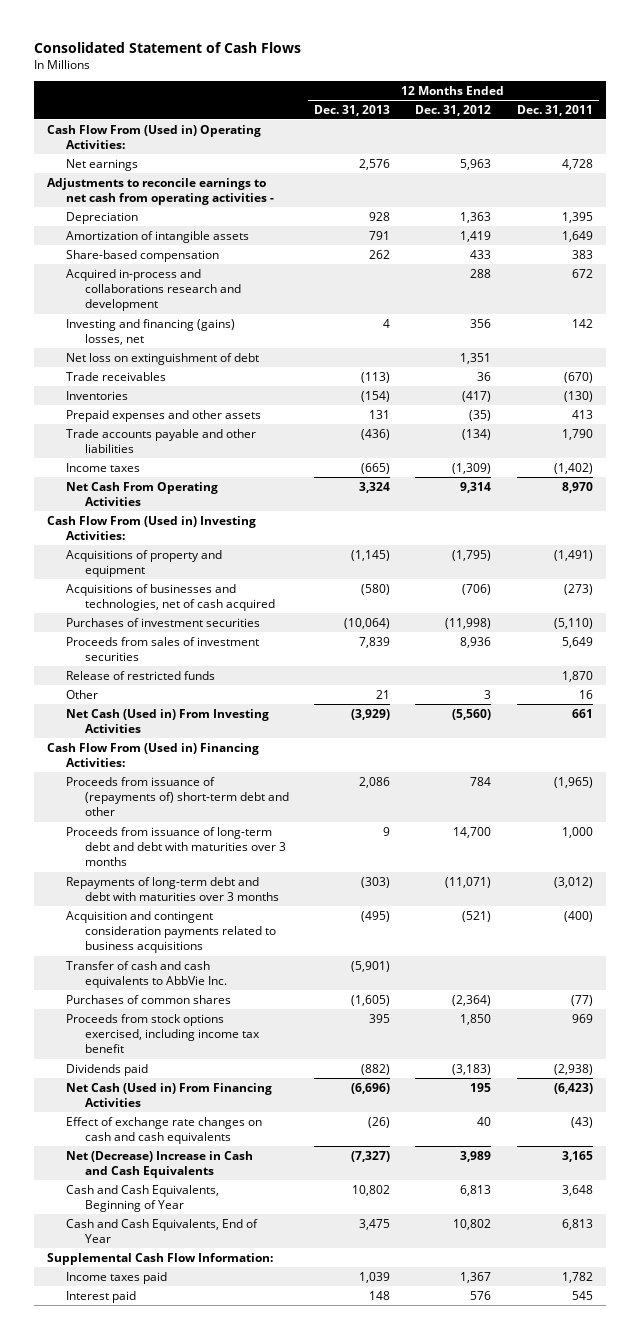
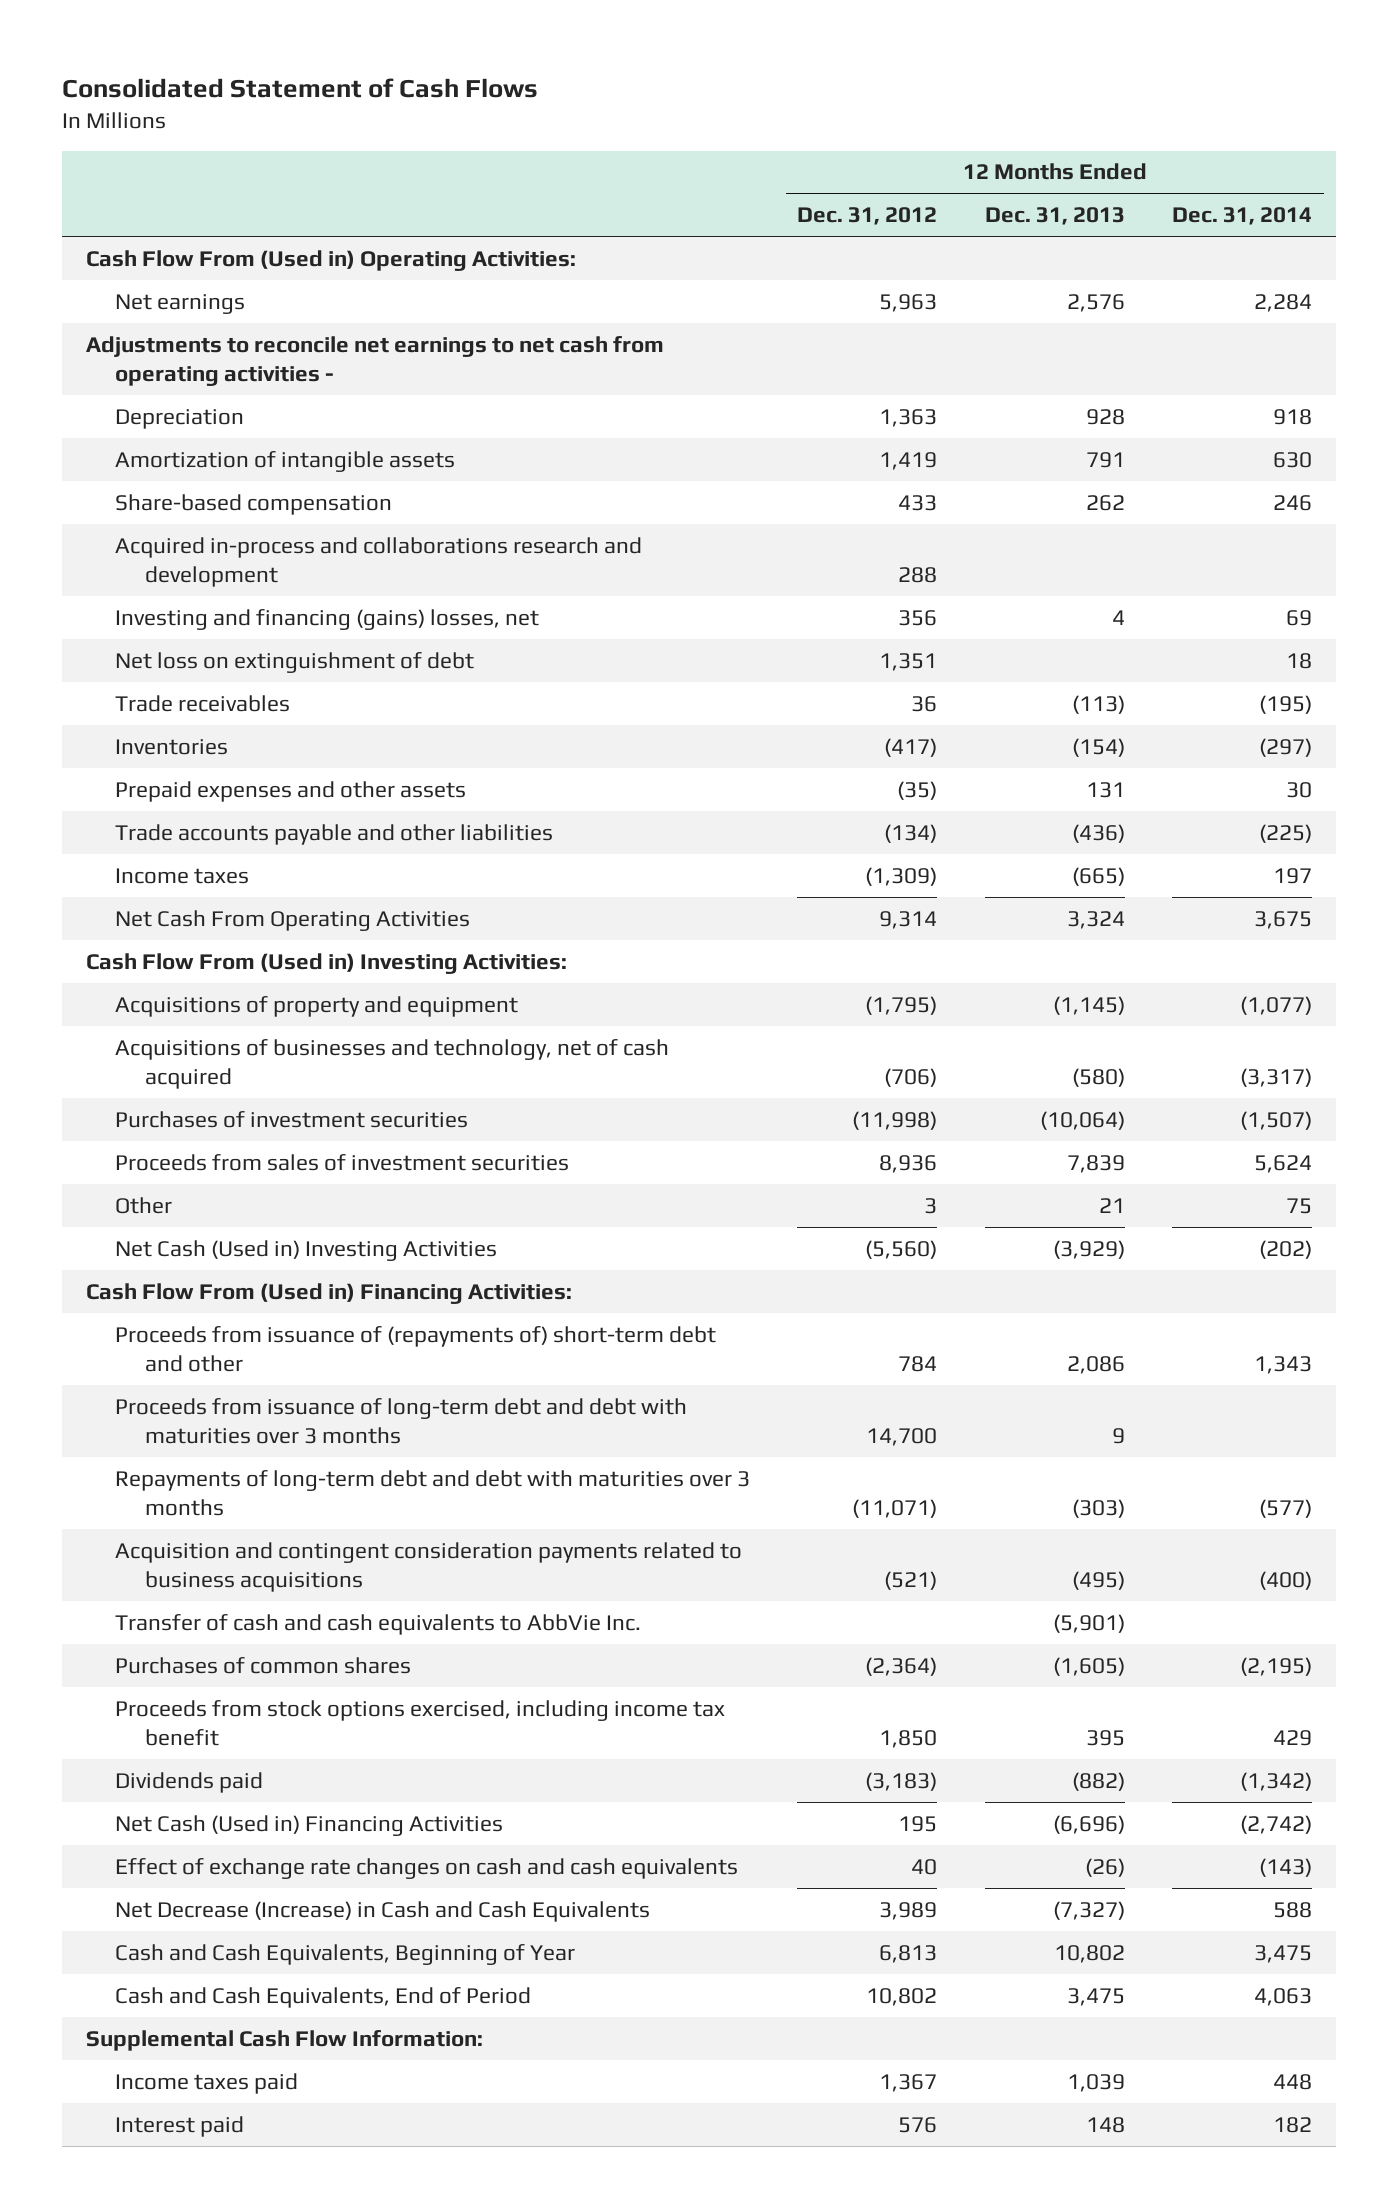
- | 12 Months Ended Dec. 31, 2013 | 12 Months Ended Dec. 31, 2012 | 12 Months Ended Dec. 31, 2011
+ | 12 Months Ended Dec. 31, 2012 | 12 Months Ended Dec. 31, 2013 | 12 Months Ended Dec. 31, 2014
- Adjustments to reconcile earnings to net cash from operating activities -
+ Adjustments to reconcile net earnings to net cash from operating activities -
- Acquisitions of businesses and technologies, net of cash acquired | (580) | (706) | (273)
+ Acquisitions of businesses and technology, net of cash acquired | (706) | (580) | (3,317)
- Release of restricted funds | | | 1,870
- Net Cash (Used in) From Investing Activities | (3,929) | (5,560) | 661
+ Net Cash (Used in) Investing Activities | (5,560) | (3,929) | (202)
- Net Cash (Used in) From Financing Activities | (6,696) | 195 | (6,423)
+ Net Cash (Used in) Financing Activities | 195 | (6,696) | (2,742)
- Net (Decrease) Increase in Cash and Cash Equivalents | (7,327) | 3,989 | 3,165
+ Net Decrease (Increase) in Cash and Cash Equivalents | 3,989 | (7,327) | 588
- Cash and Cash Equivalents, End of Year | 3,475 | 10,802 | 6,813
+ Cash and Cash Equivalents, End of Period | 10,802 | 3,475 | 4,063

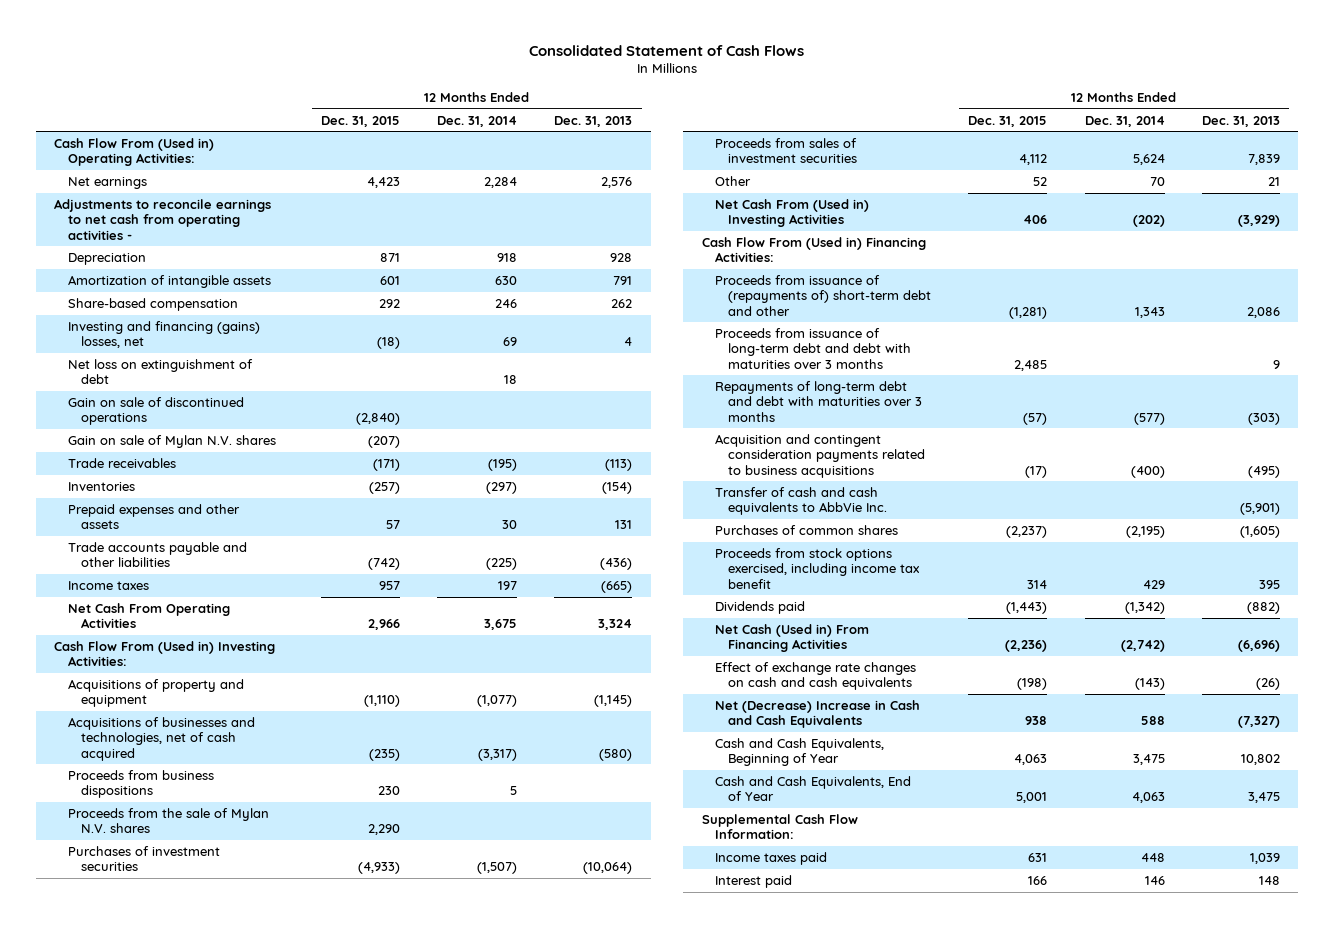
- | 12 Months Ended Dec. 31, 2012 | 12 Months Ended Dec. 31, 2013 | 12 Months Ended Dec. 31, 2014
+ | 12 Months Ended Dec. 31, 2015 | 12 Months Ended Dec. 31, 2014 | 12 Months Ended Dec. 31, 2013
- Adjustments to reconcile net earnings to net cash from operating activities -
+ Adjustments to reconcile earnings to net cash from operating activities -
- Acquired in-process and collaborations research and development | 288 | |
+ Gain on sale of discontinued operations | (2,840) | |
+ Gain on sale of Mylan N.V. shares | (207) | |
- Acquisitions of businesses and technology, net of cash acquired | (706) | (580) | (3,317)
+ Acquisitions of businesses and technologies, net of cash acquired | (235) | (3,317) | (580)
+ Proceeds from business dispositions | 230 | 5 |
+ Proceeds from the sale of Mylan N.V. shares | 2,290 | |
- Other | 3 | 21 | 75
- Net Cash (Used in) Investing Activities | (5,560) | (3,929) | (202)
+ Other | 52 | 70 | 21
+ Net Cash From (Used in) Investing Activities | 406 | (202) | (3,929)
- Net Cash (Used in) Financing Activities | 195 | (6,696) | (2,742)
+ Net Cash (Used in) From Financing Activities | (2,236) | (2,742) | (6,696)
- Net Decrease (Increase) in Cash and Cash Equivalents | 3,989 | (7,327) | 588
+ Net (Decrease) Increase in Cash and Cash Equivalents | 938 | 588 | (7,327)
- Cash and Cash Equivalents, End of Period | 10,802 | 3,475 | 4,063
+ Cash and Cash Equivalents, End of Year | 5,001 | 4,063 | 3,475
- Interest paid | 576 | 148 | 182
+ Interest paid | 166 | 146 | 148

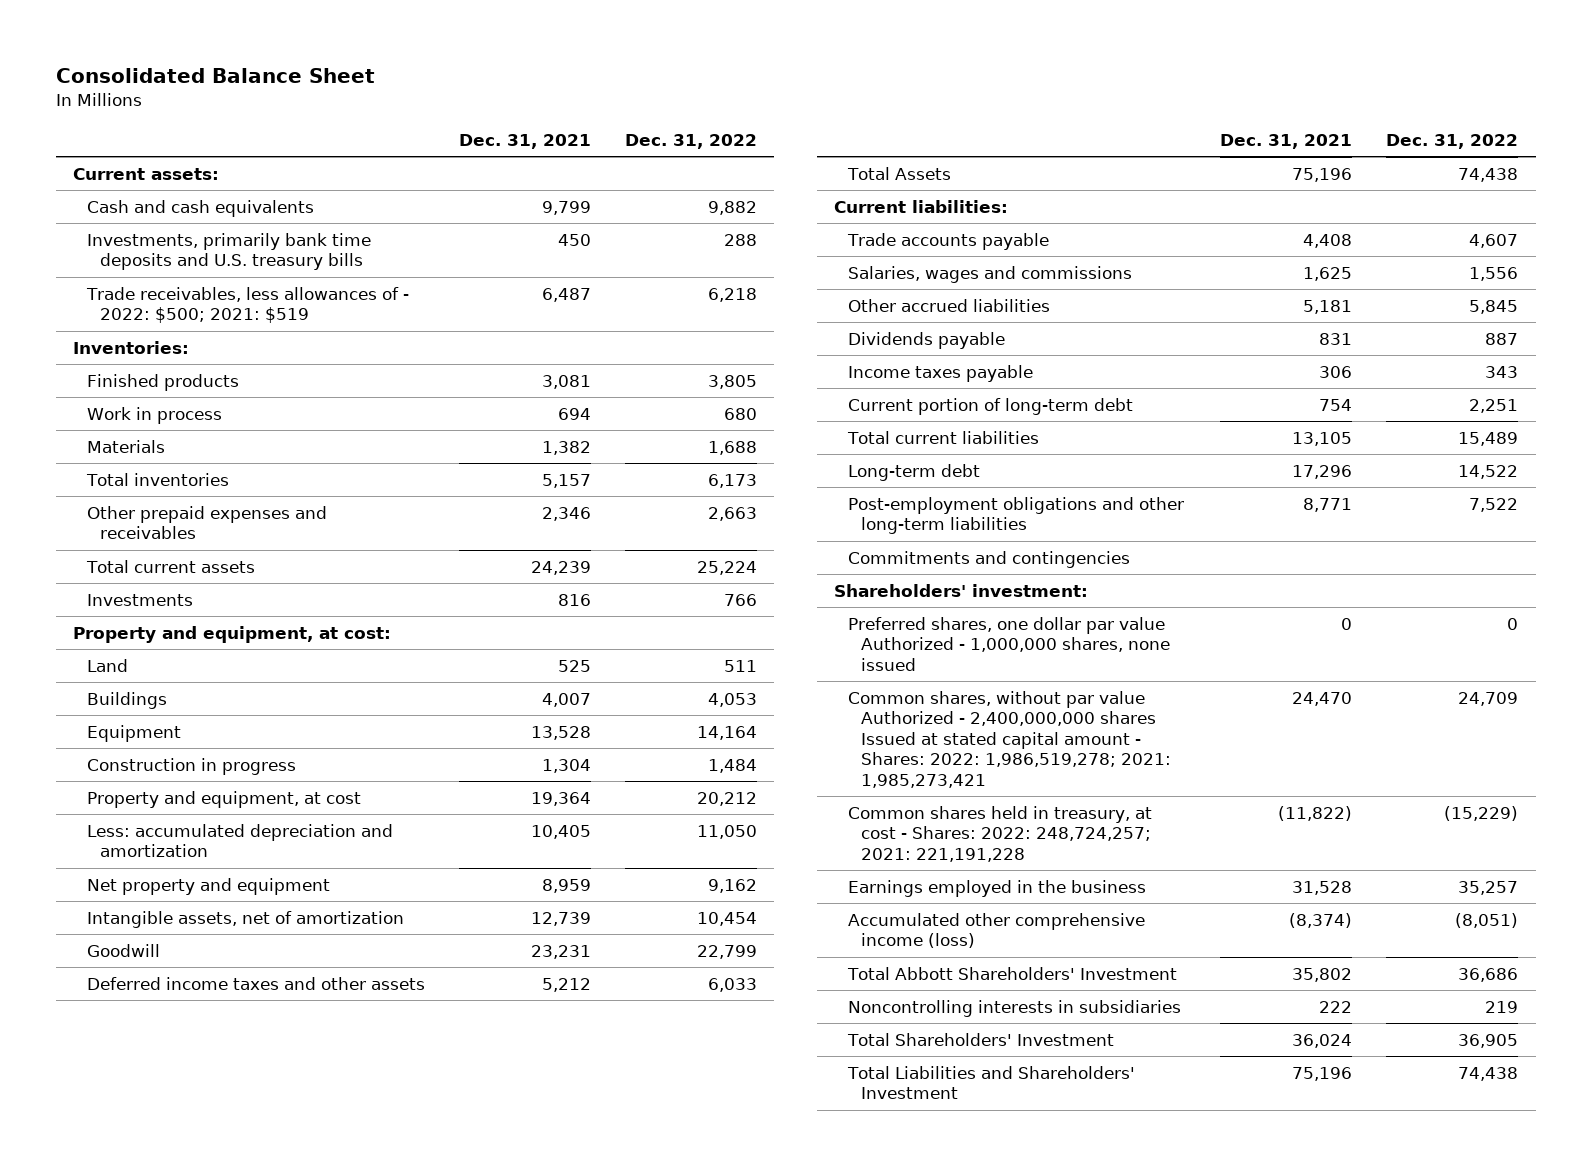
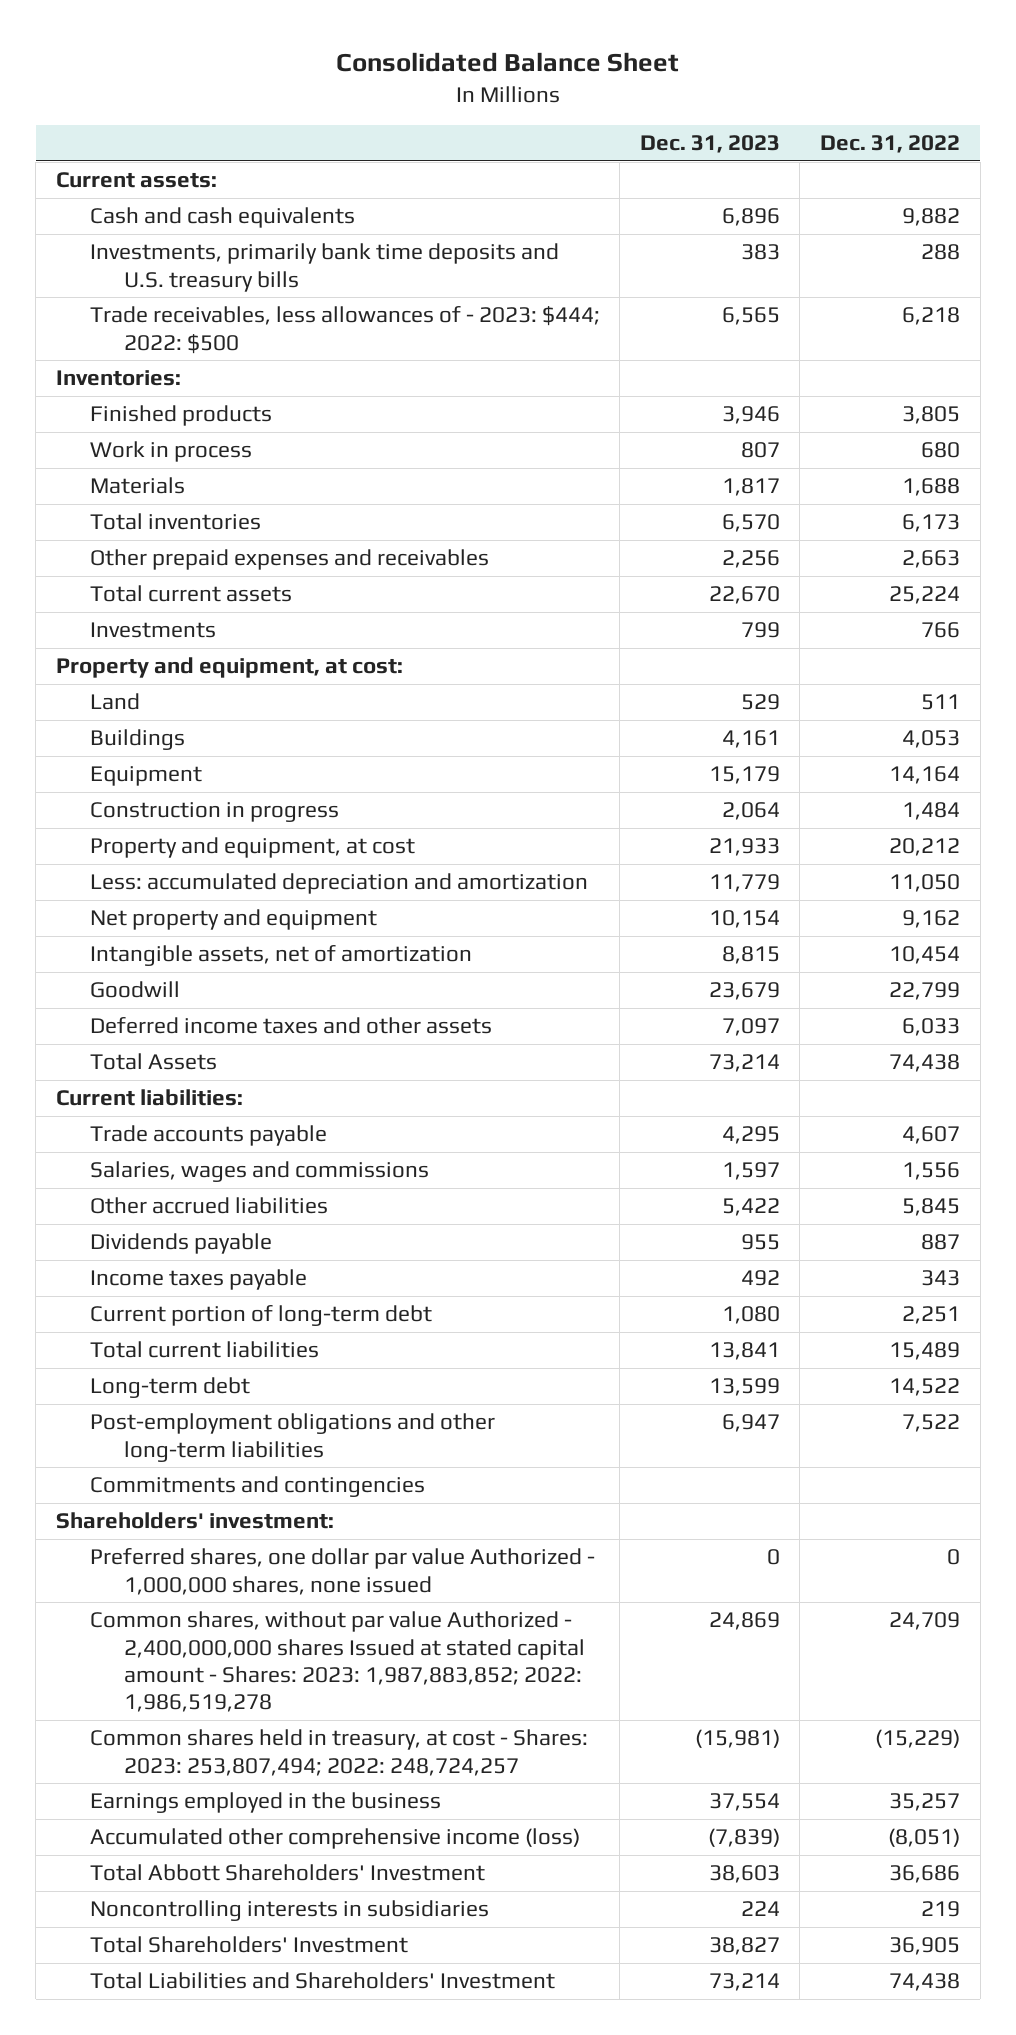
- | Dec. 31, 2021 | Dec. 31, 2022
+ | Dec. 31, 2023 | Dec. 31, 2022
- Trade receivables, less allowances of - 2022: $500; 2021: $519 | 6,487 | 6,218
+ Trade receivables, less allowances of - 2023: $444; 2022: $500 | 6,565 | 6,218
- Common shares, without par value Authorized - 2,400,000,000 shares Issued at stated capital amount - Shares: 2022: 1,986,519,278; 2021: 1,985,273,421 | 24,470 | 24,709
- Common shares held in treasury, at cost - Shares: 2022: 248,724,257; 2021: 221,191,228 | (11,822) | (15,229)
+ Common shares, without par value Authorized - 2,400,000,000 shares Issued at stated capital amount - Shares: 2023: 1,987,883,852; 2022: 1,986,519,278 | 24,869 | 24,709
+ Common shares held in treasury, at cost - Shares: 2023: 253,807,494; 2022: 248,724,257 | (15,981) | (15,229)

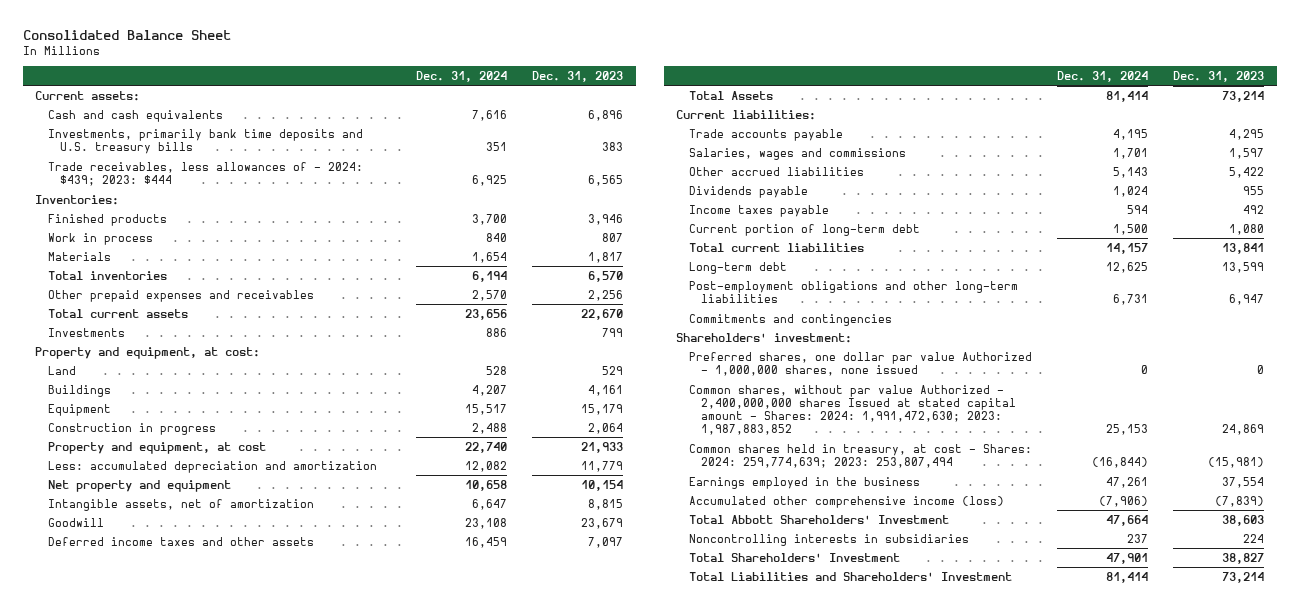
- | Dec. 31, 2023 | Dec. 31, 2022
+ | Dec. 31, 2024 | Dec. 31, 2023
- Trade receivables, less allowances of - 2023: $444; 2022: $500 | 6,565 | 6,218
+ Trade receivables, less allowances of - 2024: $439; 2023: $444 | 6,925 | 6,565
- Common shares, without par value Authorized - 2,400,000,000 shares Issued at stated capital amount - Shares: 2023: 1,987,883,852; 2022: 1,986,519,278 | 24,869 | 24,709
- Common shares held in treasury, at cost - Shares: 2023: 253,807,494; 2022: 248,724,257 | (15,981) | (15,229)
+ Common shares, without par value Authorized - 2,400,000,000 shares Issued at stated capital amount - Shares: 2024: 1,991,472,630; 2023: 1,987,883,852 | 25,153 | 24,869
+ Common shares held in treasury, at cost - Shares: 2024: 259,774,639; 2023: 253,807,494 | (16,844) | (15,981)

